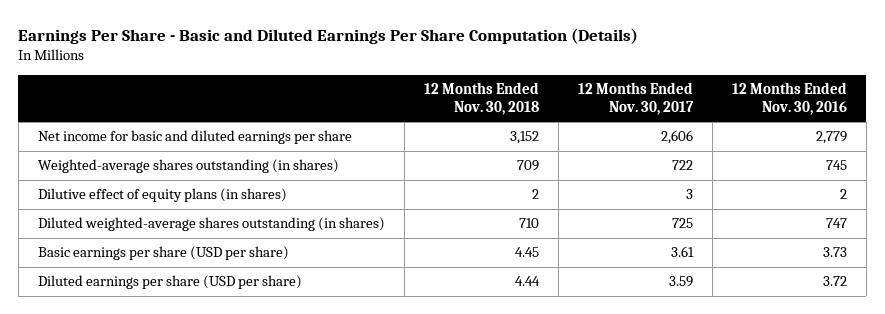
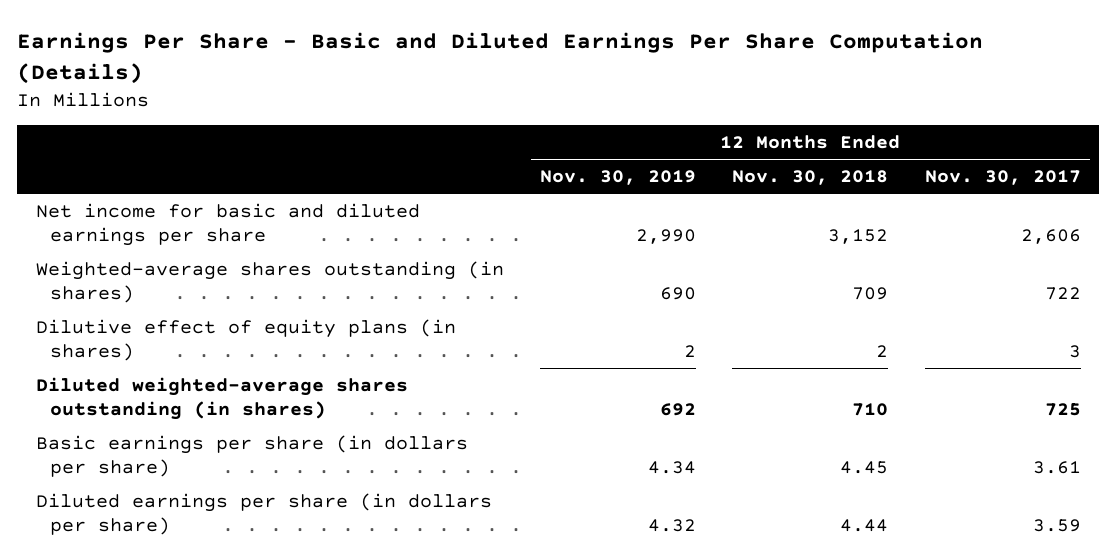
- | 12 Months Ended Nov. 30, 2018 | 12 Months Ended Nov. 30, 2017 | 12 Months Ended Nov. 30, 2016
+ | 12 Months Ended Nov. 30, 2019 | 12 Months Ended Nov. 30, 2018 | 12 Months Ended Nov. 30, 2017
- Basic earnings per share (USD per share) | 4.45 | 3.61 | 3.73
- Diluted earnings per share (USD per share) | 4.44 | 3.59 | 3.72
+ Basic earnings per share (in dollars per share) | 4.34 | 4.45 | 3.61
+ Diluted earnings per share (in dollars per share) | 4.32 | 4.44 | 3.59

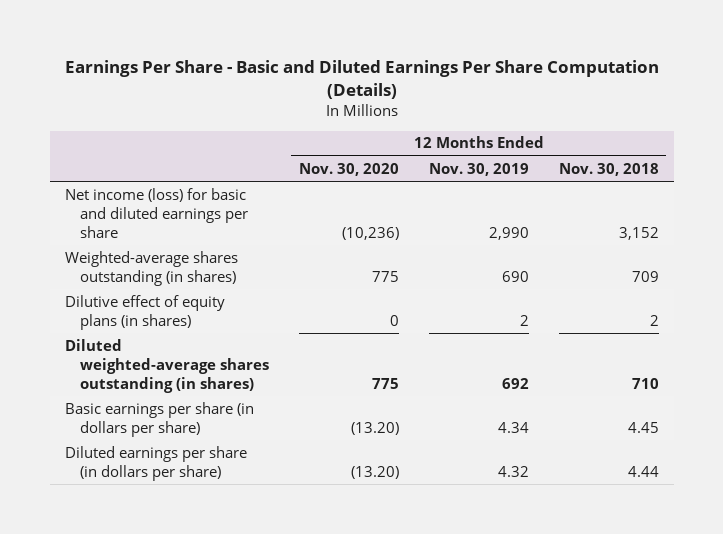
- | 12 Months Ended Nov. 30, 2019 | 12 Months Ended Nov. 30, 2018 | 12 Months Ended Nov. 30, 2017
+ | 12 Months Ended Nov. 30, 2020 | 12 Months Ended Nov. 30, 2019 | 12 Months Ended Nov. 30, 2018
- Net income for basic and diluted earnings per share | 2,990 | 3,152 | 2,606
+ Net income (loss) for basic and diluted earnings per share | (10,236) | 2,990 | 3,152

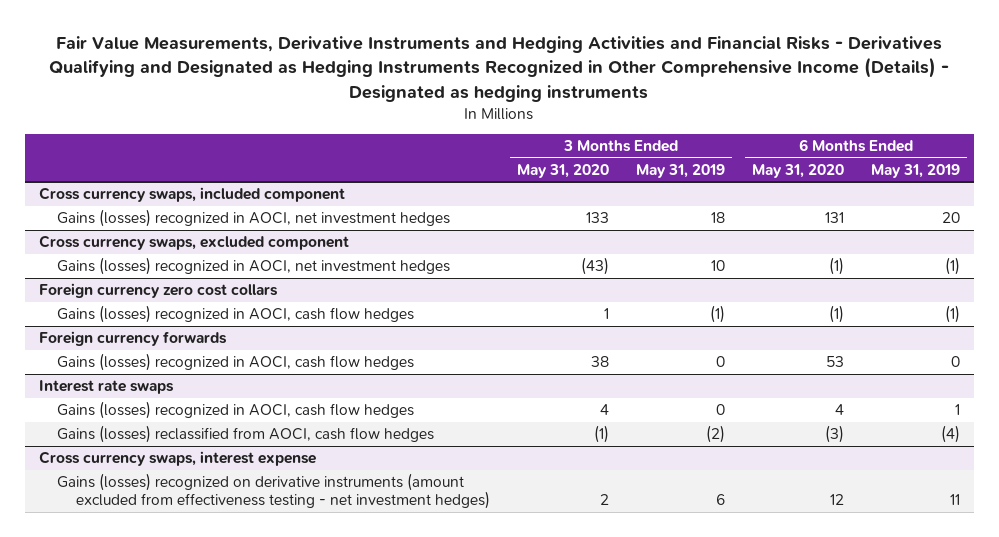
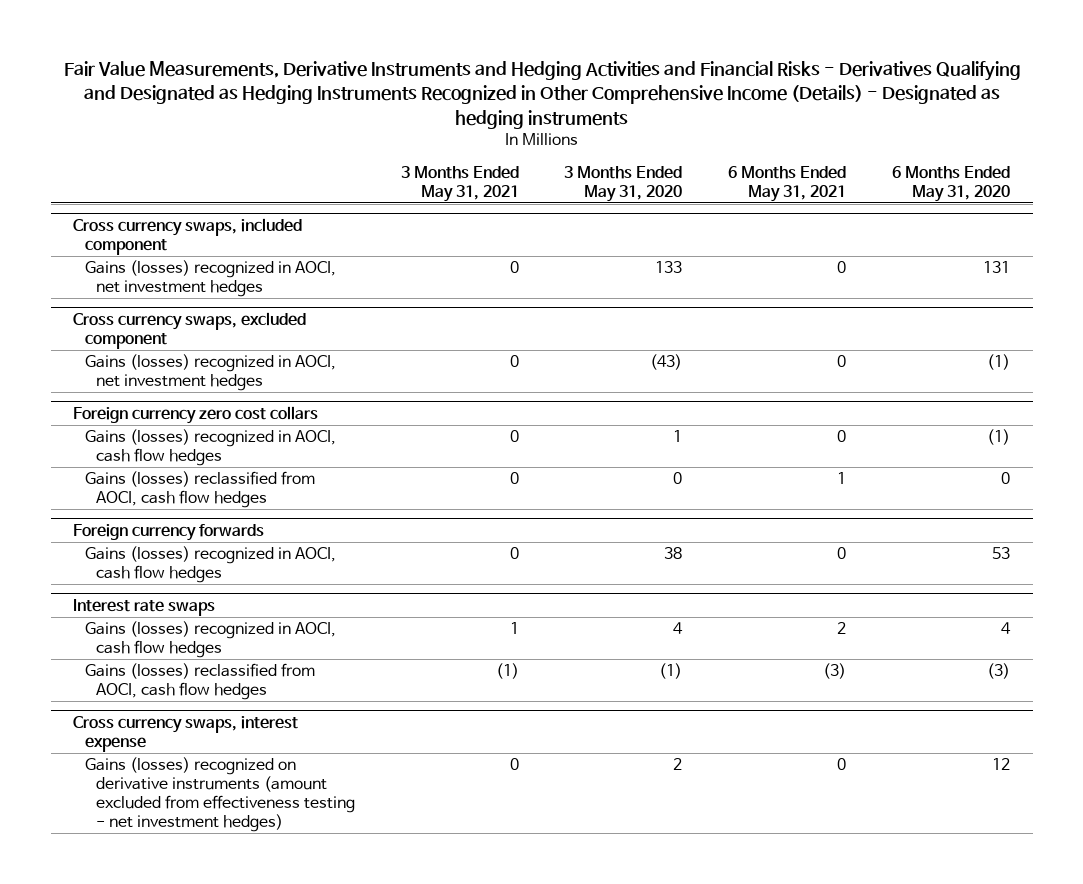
- | 3 Months Ended May 31, 2020 | 3 Months Ended May 31, 2019 | 6 Months Ended May 31, 2020 | 6 Months Ended May 31, 2019
+ | 3 Months Ended May 31, 2021 | 3 Months Ended May 31, 2020 | 6 Months Ended May 31, 2021 | 6 Months Ended May 31, 2020
@ Foreign currency zero cost collars
+ Gains (losses) reclassified from AOCI, cash flow hedges | 0 | 0 | 1 | 0

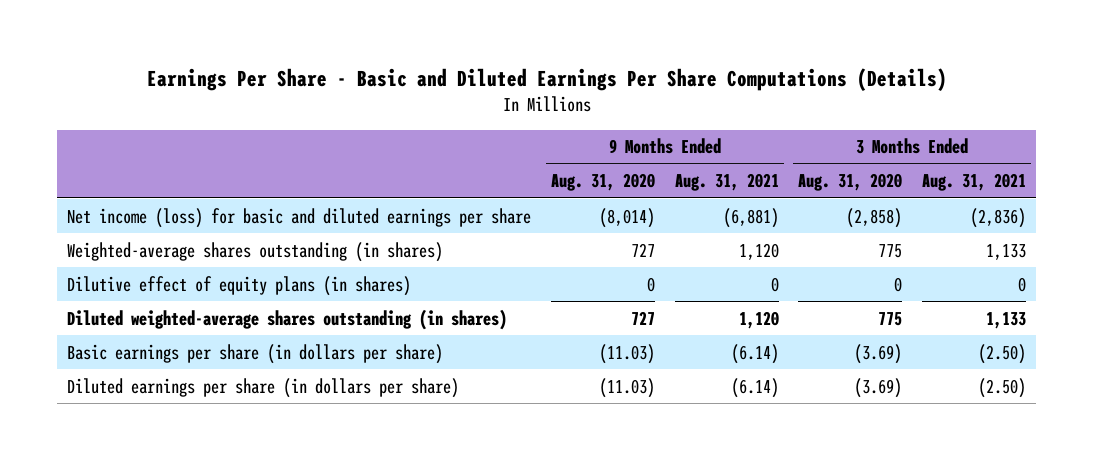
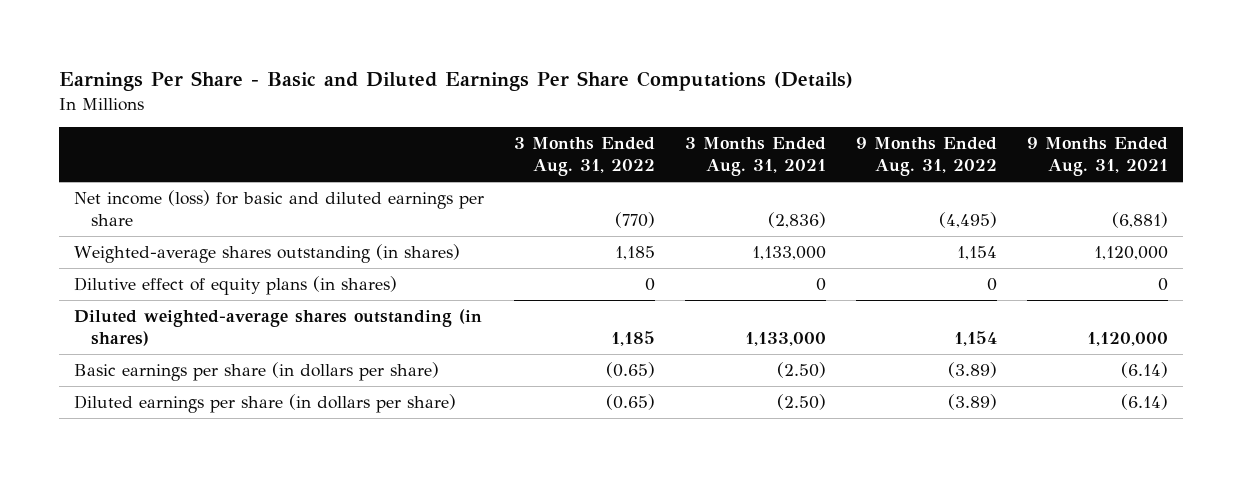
- | 9 Months Ended Aug. 31, 2020 | 9 Months Ended Aug. 31, 2021 | 3 Months Ended Aug. 31, 2020 | 3 Months Ended Aug. 31, 2021
+ | 3 Months Ended Aug. 31, 2022 | 3 Months Ended Aug. 31, 2021 | 9 Months Ended Aug. 31, 2022 | 9 Months Ended Aug. 31, 2021
- Weighted-average shares outstanding (in shares) | 727 | 1,120 | 775 | 1,133
+ Weighted-average shares outstanding (in shares) | 1,185 | 1,133,000 | 1,154 | 1,120,000
- Diluted weighted-average shares outstanding (in shares) | 727 | 1,120 | 775 | 1,133
+ Diluted weighted-average shares outstanding (in shares) | 1,185 | 1,133,000 | 1,154 | 1,120,000

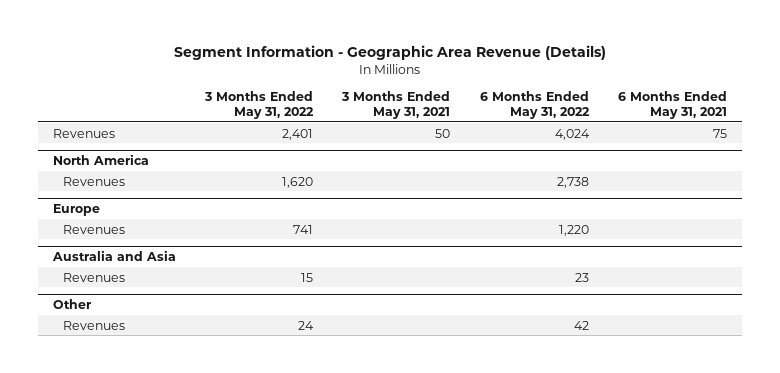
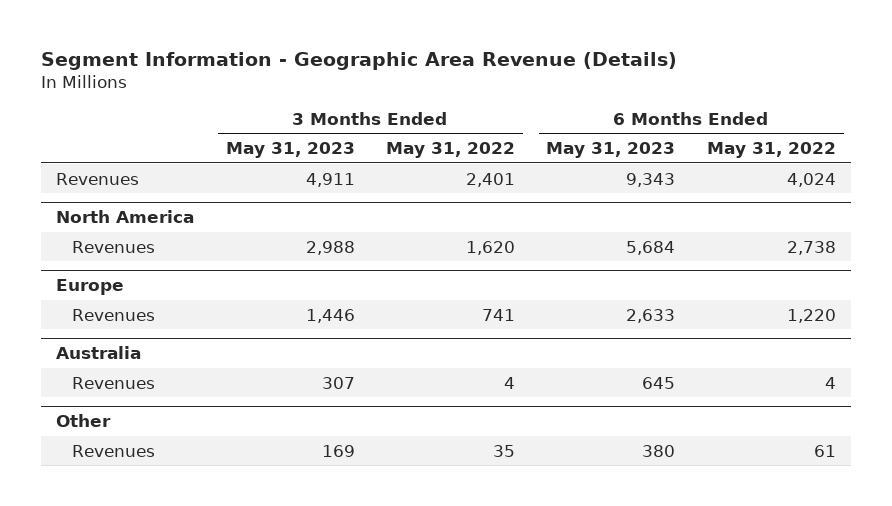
- | 3 Months Ended May 31, 2022 | 3 Months Ended May 31, 2021 | 6 Months Ended May 31, 2022 | 6 Months Ended May 31, 2021
+ | 3 Months Ended May 31, 2023 | 3 Months Ended May 31, 2022 | 6 Months Ended May 31, 2023 | 6 Months Ended May 31, 2022
- Australia and Asia
- Revenues | 15 | | 23 |
+ Australia
+ Revenues | 307 | 4 | 645 | 4
@ Other
- Revenues | 24 | | 42 |
+ Revenues | 169 | 35 | 380 | 61

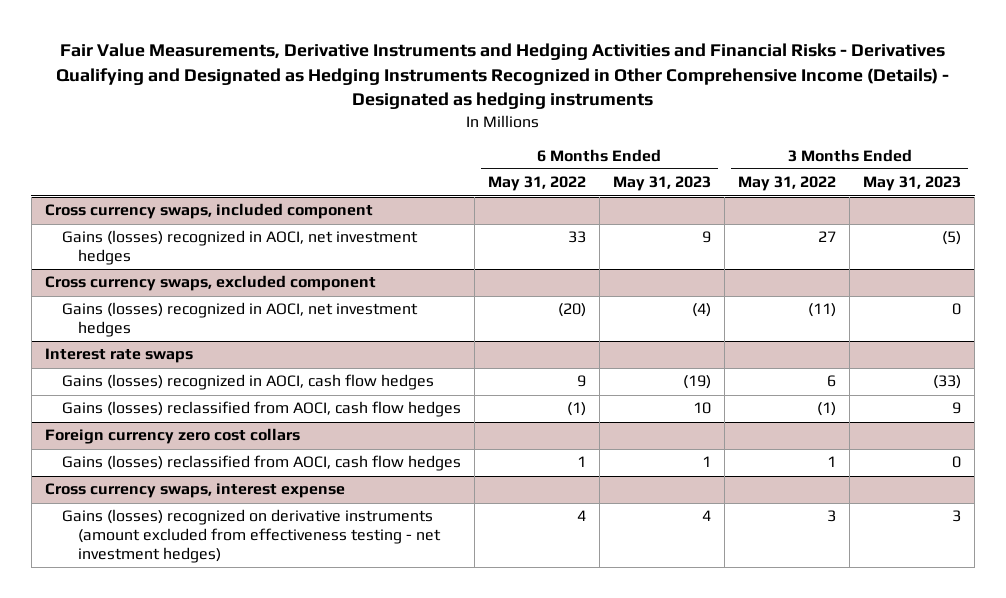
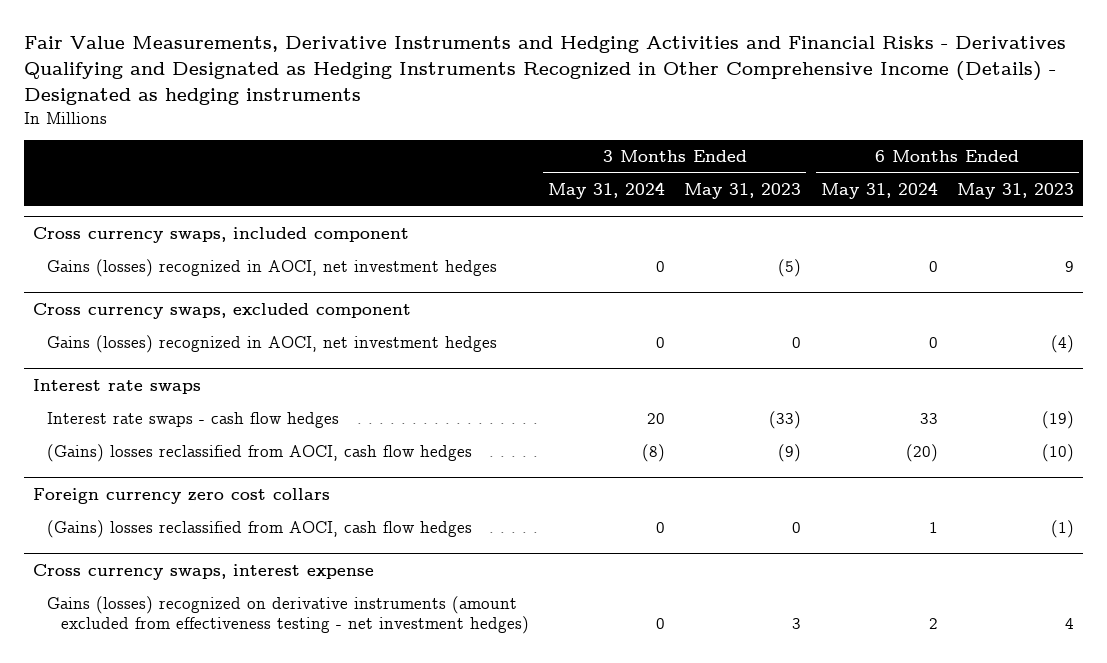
- | 6 Months Ended May 31, 2022 | 6 Months Ended May 31, 2023 | 3 Months Ended May 31, 2022 | 3 Months Ended May 31, 2023
+ | 3 Months Ended May 31, 2024 | 3 Months Ended May 31, 2023 | 6 Months Ended May 31, 2024 | 6 Months Ended May 31, 2023
@ Interest rate swaps
- Gains (losses) recognized in AOCI, cash flow hedges | 9 | (19) | 6 | (33)
- Gains (losses) reclassified from AOCI, cash flow hedges | (1) | 10 | (1) | 9
+ Interest rate swaps - cash flow hedges | 20 | (33) | 33 | (19)
+ (Gains) losses reclassified from AOCI, cash flow hedges | (8) | (9) | (20) | (10)
@ Foreign currency zero cost collars
- Gains (losses) reclassified from AOCI, cash flow hedges | 1 | 1 | 1 | 0
+ (Gains) losses reclassified from AOCI, cash flow hedges | 0 | 0 | 1 | (1)

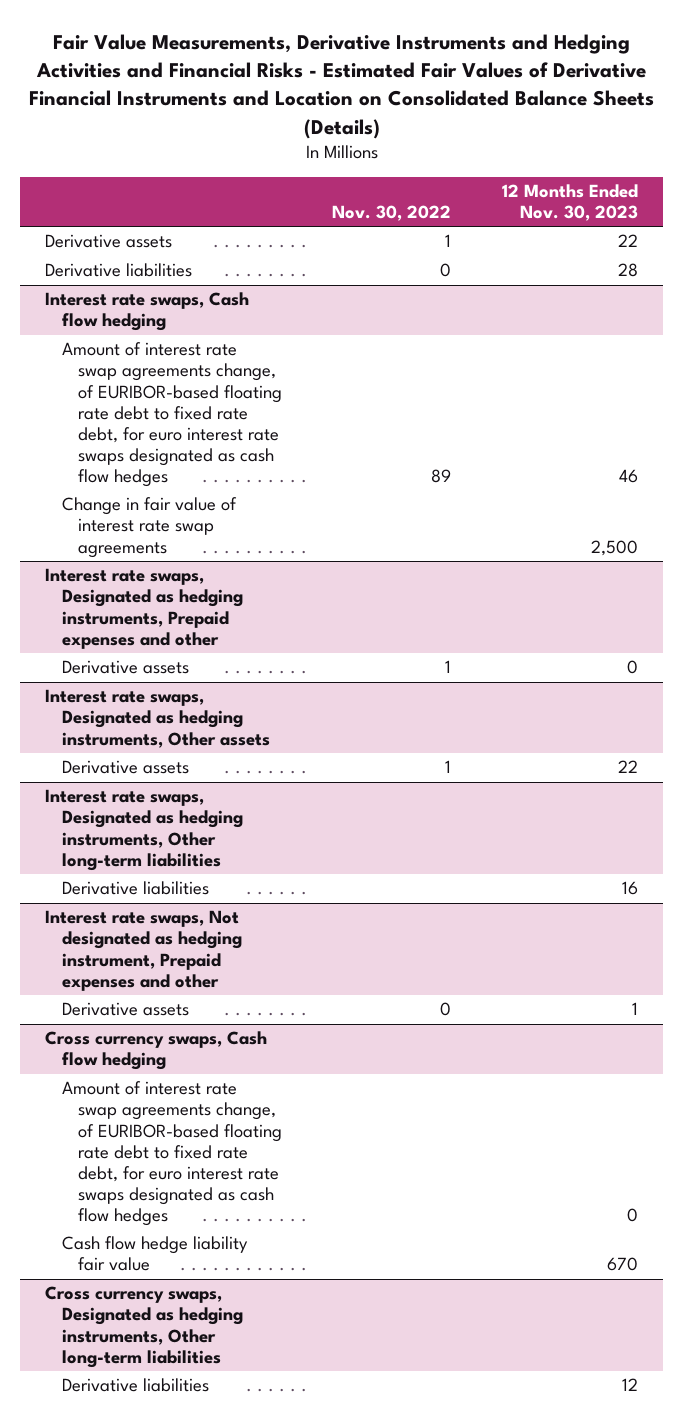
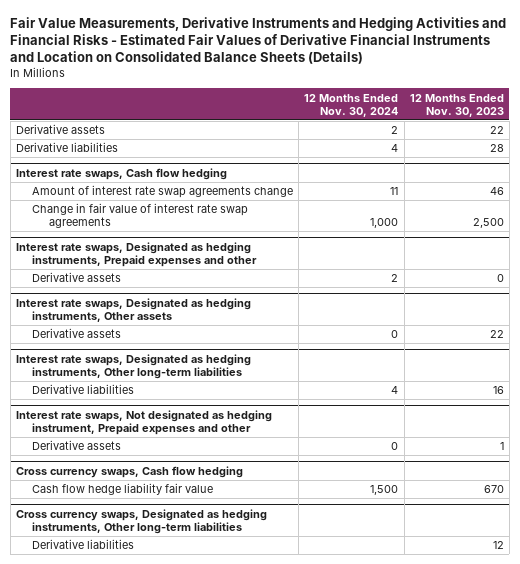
- | Nov. 30, 2022 | 12 Months Ended Nov. 30, 2023
+ | 12 Months Ended Nov. 30, 2024 | 12 Months Ended Nov. 30, 2023
@ Interest rate swaps, Cash flow hedging
- Amount of interest rate swap agreements change, of EURIBOR-based floating rate debt to fixed rate debt, for euro interest rate swaps designated as cash flow hedges | 89 | 46
+ Amount of interest rate swap agreements change | 11 | 46
@ Cross currency swaps, Cash flow hedging
- Amount of interest rate swap agreements change, of EURIBOR-based floating rate debt to fixed rate debt, for euro interest rate swaps designated as cash flow hedges | | 0

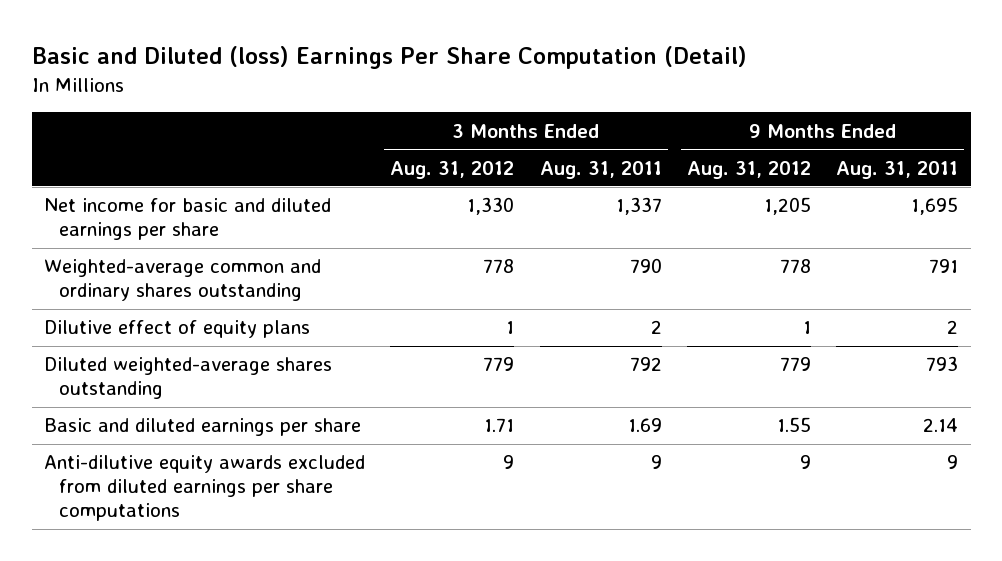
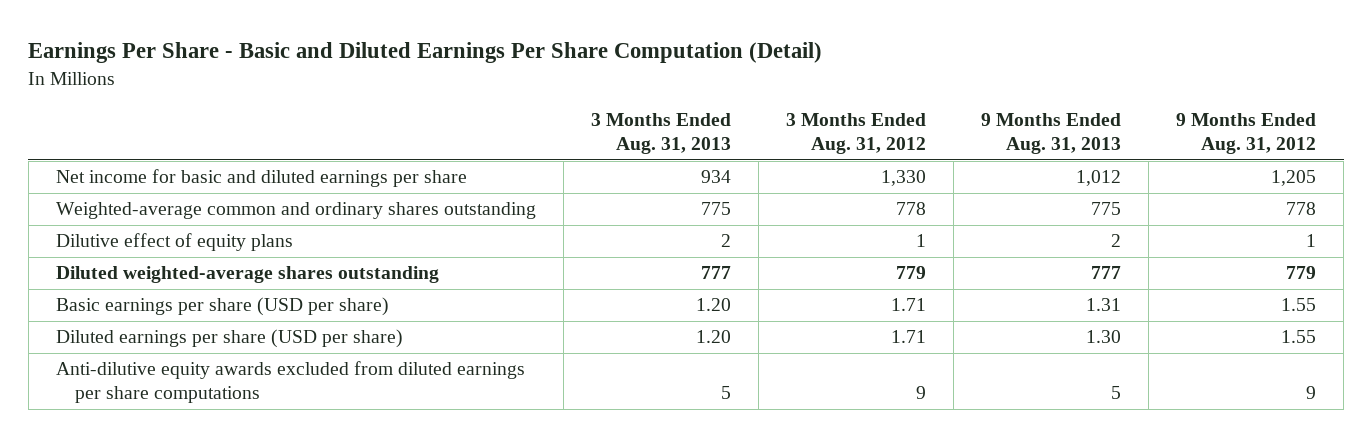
- Basic and Diluted (loss) Earnings Per Share Computation (Detail)
+ Earnings Per Share - Basic and Diluted Earnings Per Share Computation (Detail)
- | 3 Months Ended Aug. 31, 2012 | 3 Months Ended Aug. 31, 2011 | 9 Months Ended Aug. 31, 2012 | 9 Months Ended Aug. 31, 2011
+ | 3 Months Ended Aug. 31, 2013 | 3 Months Ended Aug. 31, 2012 | 9 Months Ended Aug. 31, 2013 | 9 Months Ended Aug. 31, 2012
- Basic and diluted earnings per share | 1.71 | 1.69 | 1.55 | 2.14
+ Basic earnings per share (USD per share) | 1.20 | 1.71 | 1.31 | 1.55
+ Diluted earnings per share (USD per share) | 1.20 | 1.71 | 1.30 | 1.55

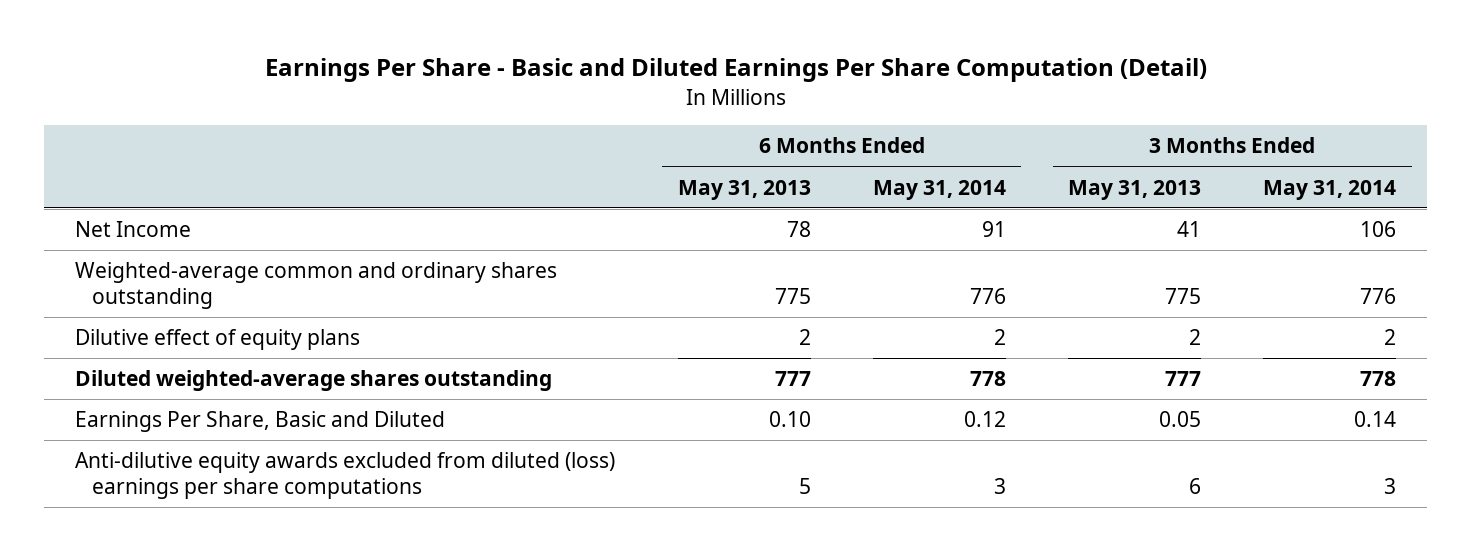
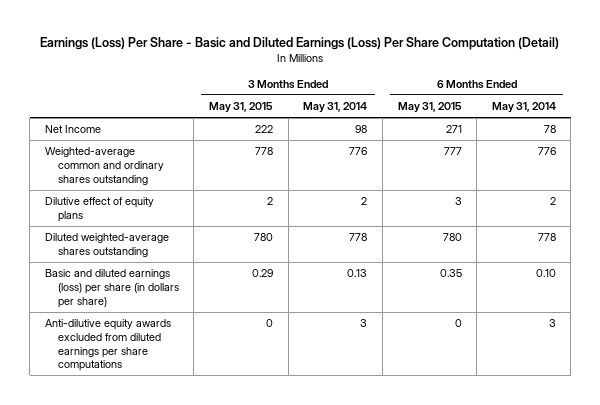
- Earnings Per Share - Basic and Diluted Earnings Per Share Computation (Detail)
+ Earnings (Loss) Per Share - Basic and Diluted Earnings (Loss) Per Share Computation (Detail)
- | 6 Months Ended May 31, 2013 | 6 Months Ended May 31, 2014 | 3 Months Ended May 31, 2013 | 3 Months Ended May 31, 2014
+ | 3 Months Ended May 31, 2015 | 3 Months Ended May 31, 2014 | 6 Months Ended May 31, 2015 | 6 Months Ended May 31, 2014
- Net Income | 78 | 91 | 41 | 106
+ Net Income | 222 | 98 | 271 | 78
- Earnings Per Share, Basic and Diluted | 0.10 | 0.12 | 0.05 | 0.14
- Anti-dilutive equity awards excluded from diluted (loss) earnings per share computations | 5 | 3 | 6 | 3
+ Basic and diluted earnings (loss) per share (in dollars per share) | 0.29 | 0.13 | 0.35 | 0.10
+ Anti-dilutive equity awards excluded from diluted earnings per share computations | 0 | 3 | 0 | 3

